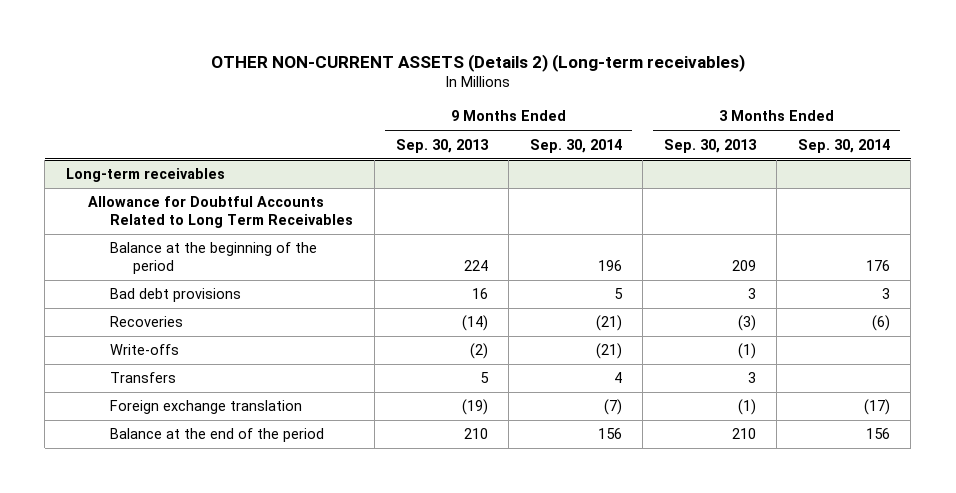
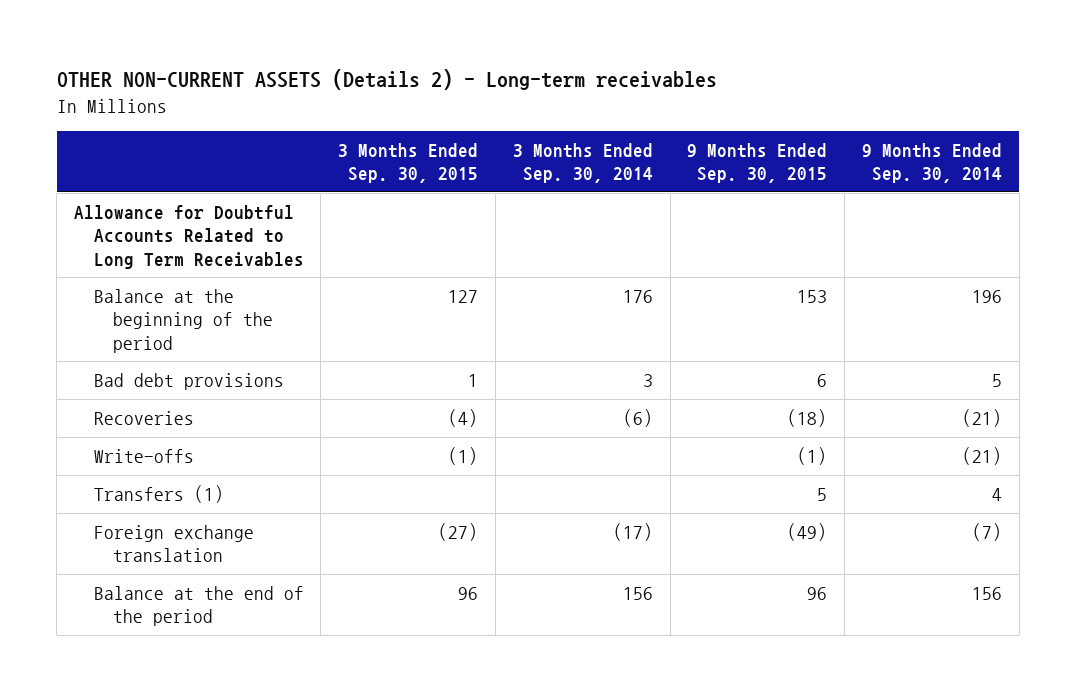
- OTHER NON-CURRENT ASSETS (Details 2) (Long-term receivables)
+ OTHER NON-CURRENT ASSETS (Details 2) - Long-term receivables
- | 9 Months Ended Sep. 30, 2013 | 9 Months Ended Sep. 30, 2014 | 3 Months Ended Sep. 30, 2013 | 3 Months Ended Sep. 30, 2014
+ | 3 Months Ended Sep. 30, 2015 | 3 Months Ended Sep. 30, 2014 | 9 Months Ended Sep. 30, 2015 | 9 Months Ended Sep. 30, 2014
- Long-term receivables
- Transfers | 5 | 4 | 3 |
+ Transfers (1) | | | 5 | 4

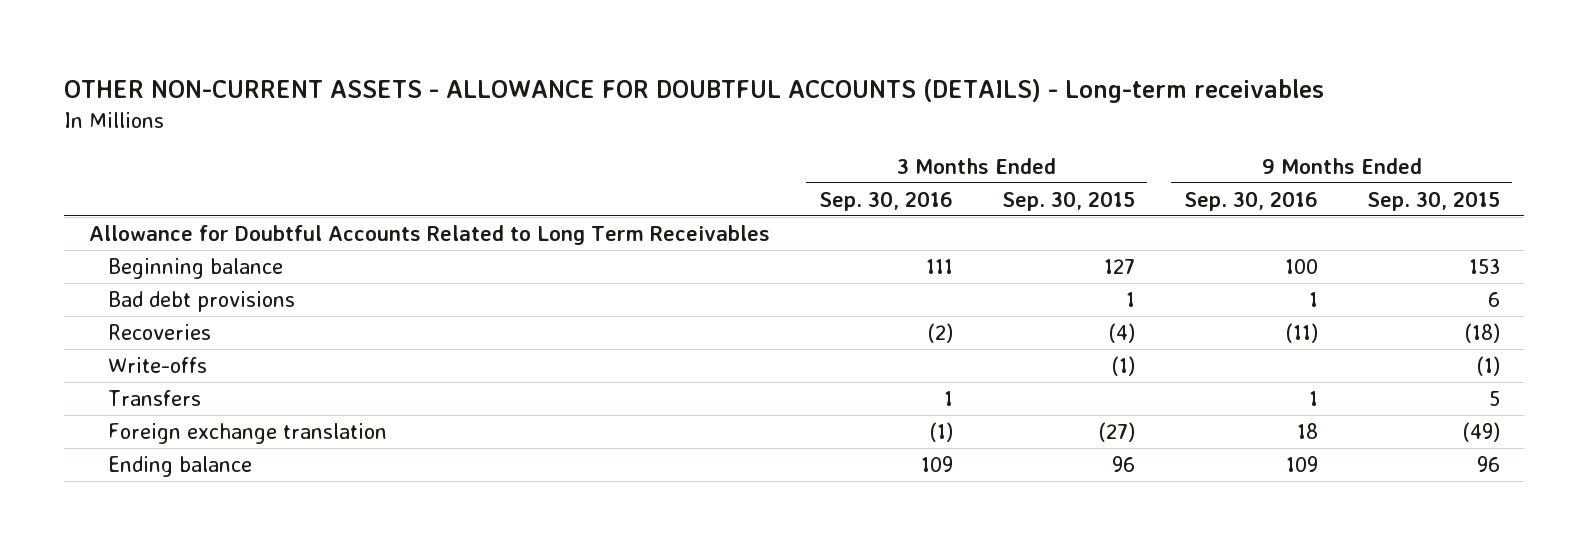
- OTHER NON-CURRENT ASSETS (Details 2) - Long-term receivables
+ OTHER NON-CURRENT ASSETS - ALLOWANCE FOR DOUBTFUL ACCOUNTS (DETAILS) - Long-term receivables
- | 3 Months Ended Sep. 30, 2015 | 3 Months Ended Sep. 30, 2014 | 9 Months Ended Sep. 30, 2015 | 9 Months Ended Sep. 30, 2014
+ | 3 Months Ended Sep. 30, 2016 | 3 Months Ended Sep. 30, 2015 | 9 Months Ended Sep. 30, 2016 | 9 Months Ended Sep. 30, 2015
- Balance at the beginning of the period | 127 | 176 | 153 | 196
+ Beginning balance | 111 | 127 | 100 | 153
- Transfers (1) | | | 5 | 4
+ Transfers | 1 | | 1 | 5
- Balance at the end of the period | 96 | 156 | 96 | 156
+ Ending balance | 109 | 96 | 109 | 96

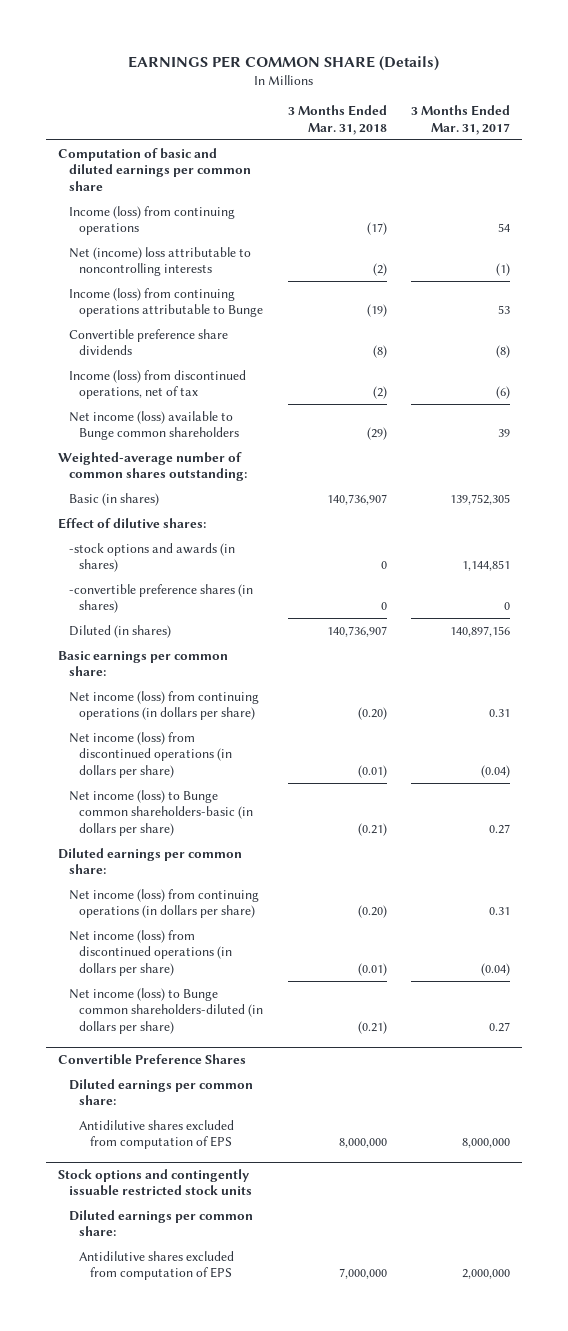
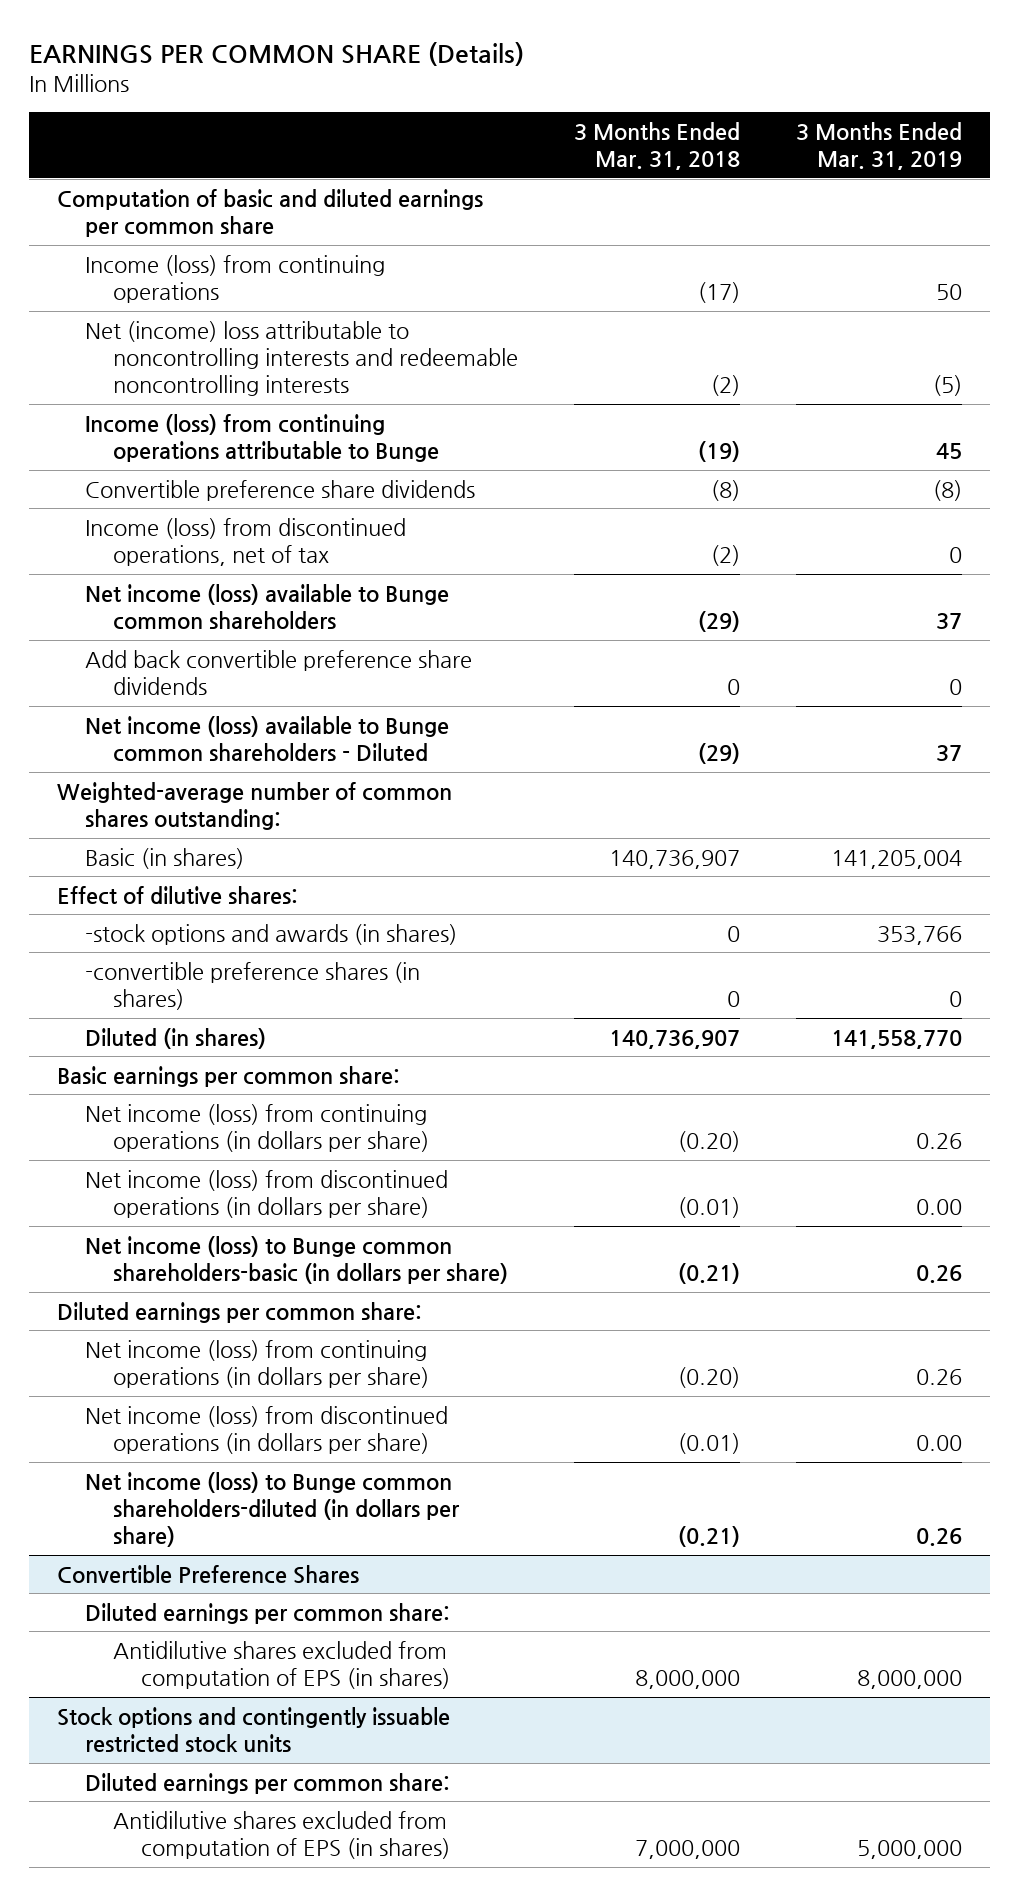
- | 3 Months Ended Mar. 31, 2018 | 3 Months Ended Mar. 31, 2017
+ | 3 Months Ended Mar. 31, 2018 | 3 Months Ended Mar. 31, 2019
- Net (income) loss attributable to noncontrolling interests | (2) | (1)
+ Net (income) loss attributable to noncontrolling interests and redeemable noncontrolling interests | (2) | (5)
+ Add back convertible preference share dividends | 0 | 0
+ Net income (loss) available to Bunge common shareholders - Diluted | (29) | 37
@ Convertible Preference Shares
- Antidilutive shares excluded from computation of EPS | 8,000,000 | 8,000,000
+ Antidilutive shares excluded from computation of EPS (in shares) | 8,000,000 | 8,000,000
@ Stock options and contingently issuable restricted stock units
- Antidilutive shares excluded from computation of EPS | 7,000,000 | 2,000,000
+ Antidilutive shares excluded from computation of EPS (in shares) | 7,000,000 | 5,000,000

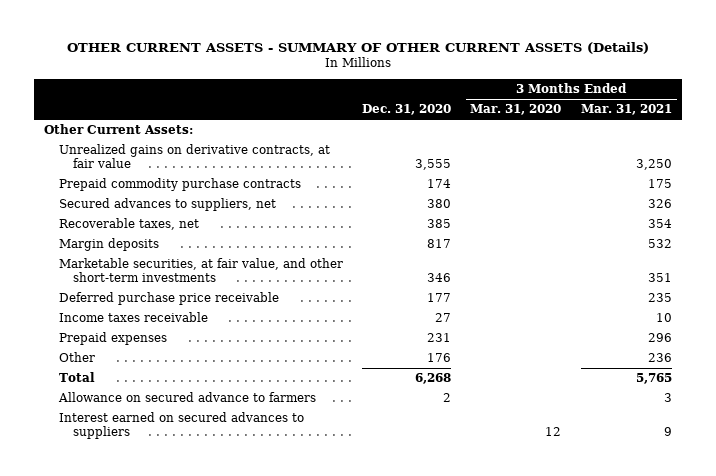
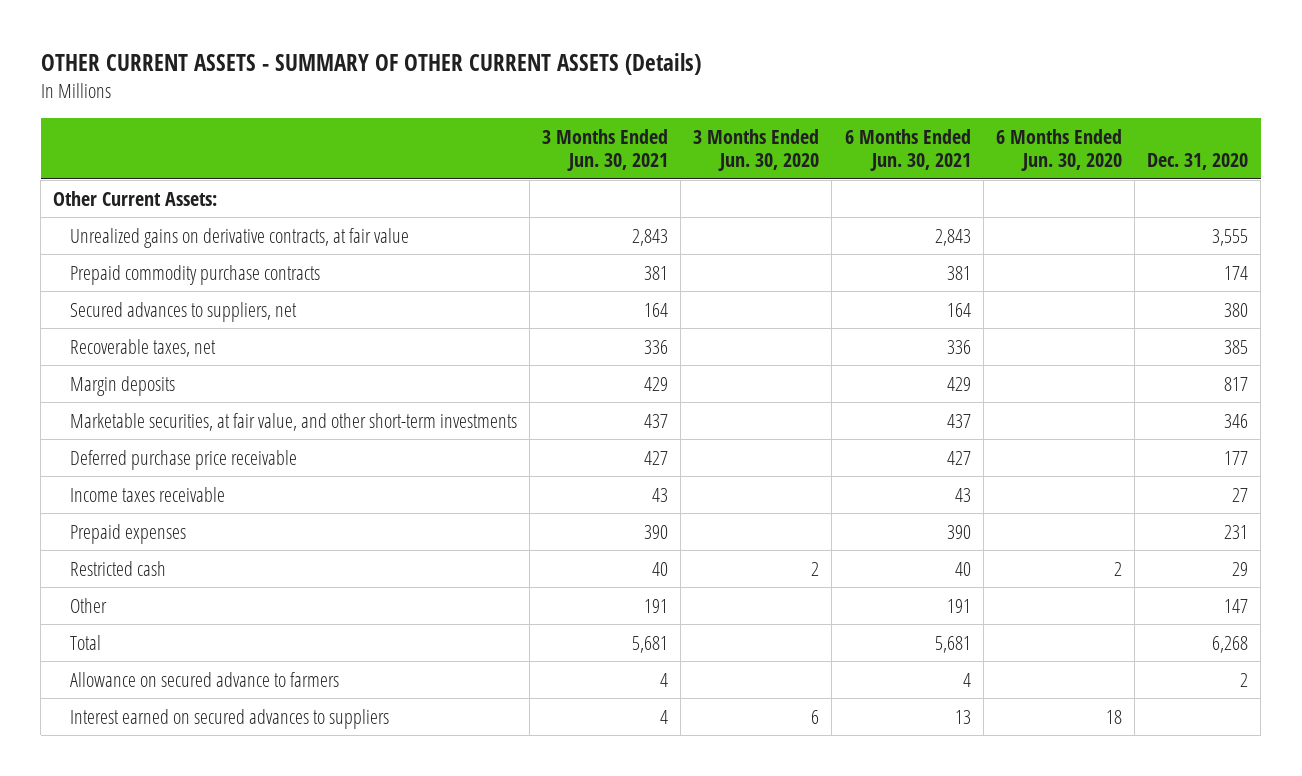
- | Dec. 31, 2020 | 3 Months Ended Mar. 31, 2020 | 3 Months Ended Mar. 31, 2021
+ | 3 Months Ended Jun. 30, 2021 | 3 Months Ended Jun. 30, 2020 | 6 Months Ended Jun. 30, 2021 | 6 Months Ended Jun. 30, 2020 | Dec. 31, 2020
- Other | 176 | | 236
+ Restricted cash | 40 | 2 | 40 | 2 | 29
+ Other | 191 | | 191 | | 147

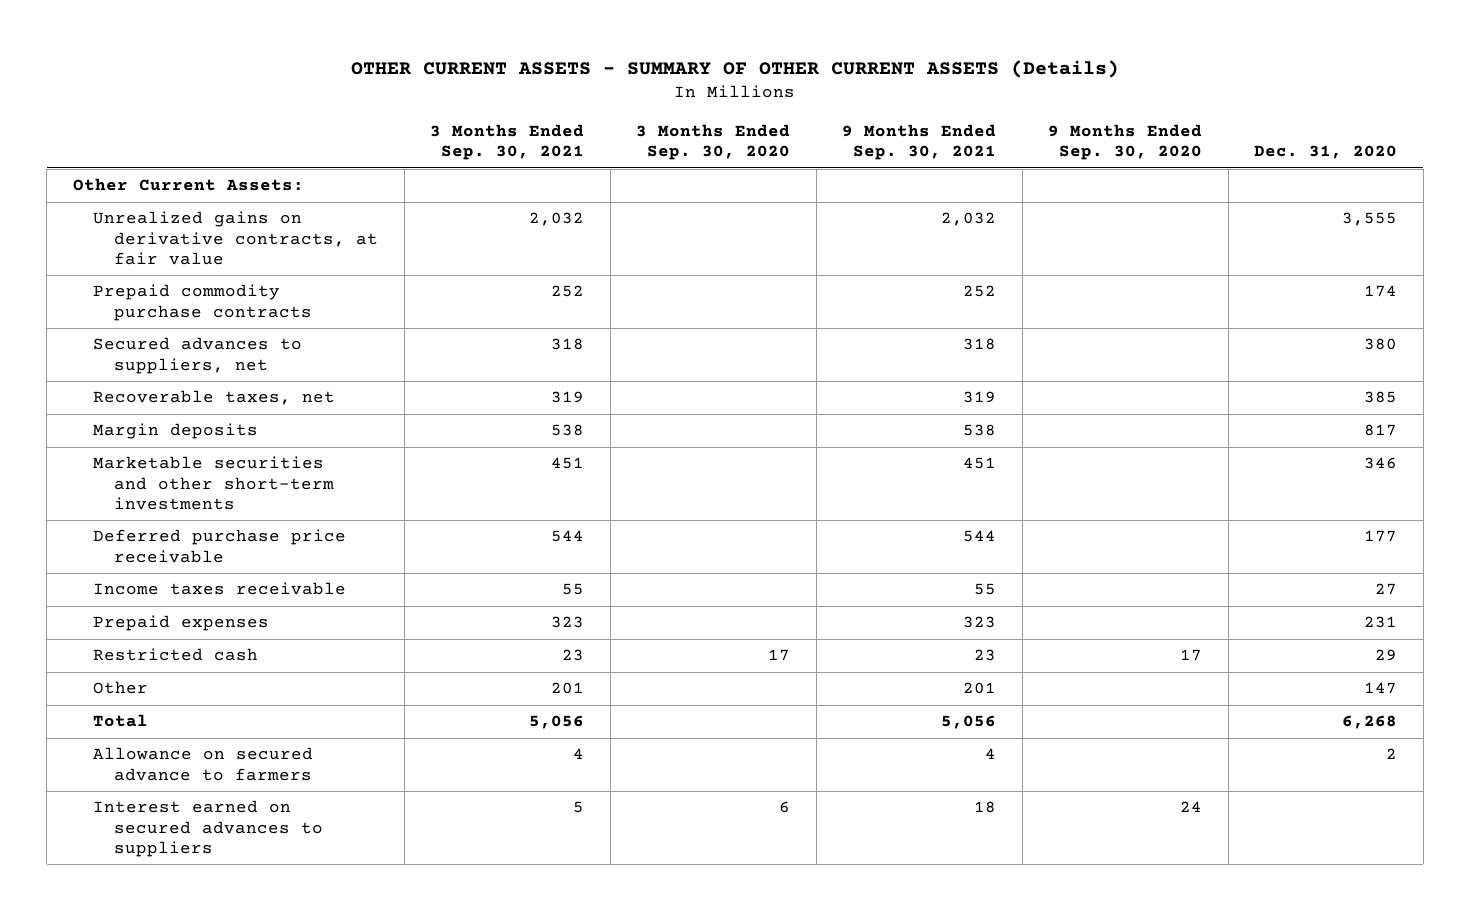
- | 3 Months Ended Jun. 30, 2021 | 3 Months Ended Jun. 30, 2020 | 6 Months Ended Jun. 30, 2021 | 6 Months Ended Jun. 30, 2020 | Dec. 31, 2020
+ | 3 Months Ended Sep. 30, 2021 | 3 Months Ended Sep. 30, 2020 | 9 Months Ended Sep. 30, 2021 | 9 Months Ended Sep. 30, 2020 | Dec. 31, 2020
- Marketable securities, at fair value, and other short-term investments | 437 | | 437 | | 346
+ Marketable securities and other short-term investments | 451 | | 451 | | 346

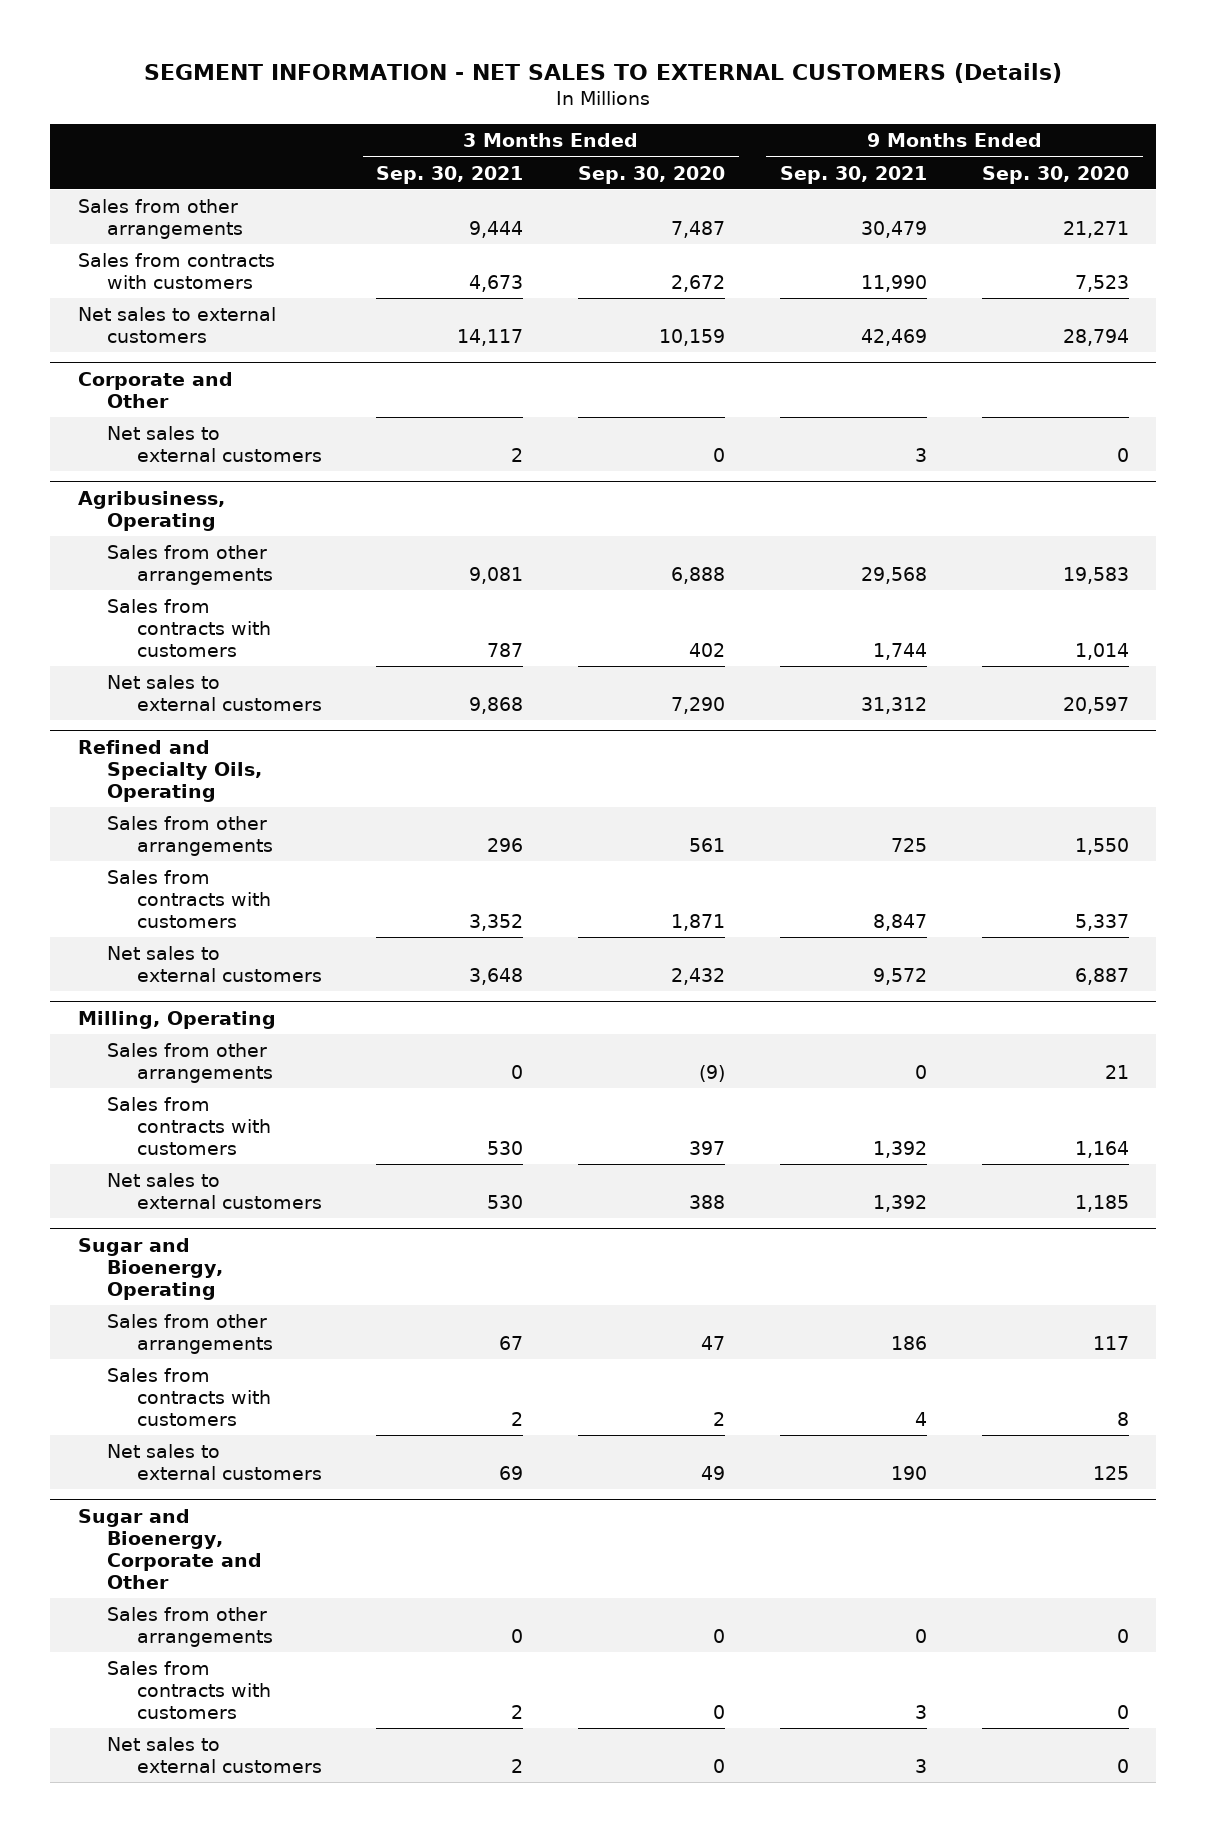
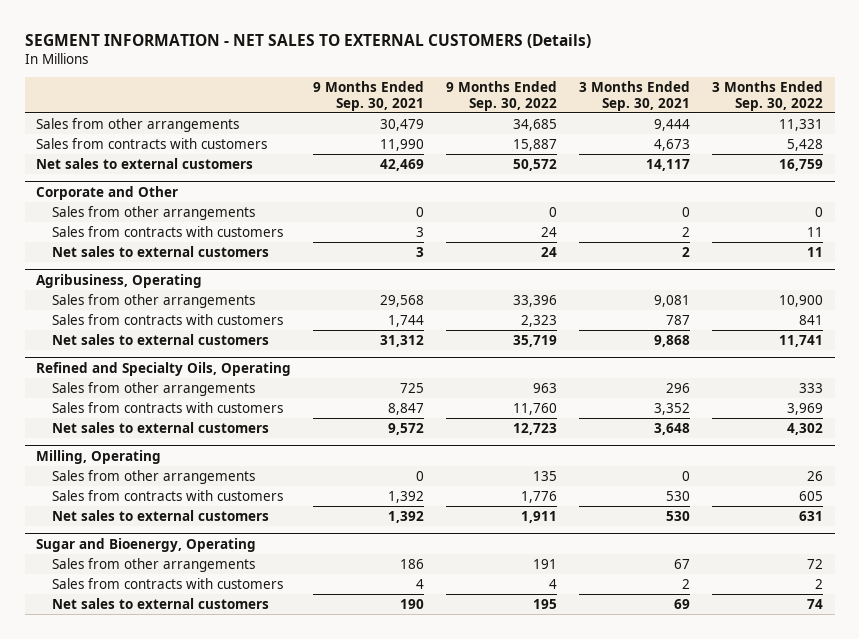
- | 3 Months Ended Sep. 30, 2021 | 3 Months Ended Sep. 30, 2020 | 9 Months Ended Sep. 30, 2021 | 9 Months Ended Sep. 30, 2020
+ | 9 Months Ended Sep. 30, 2021 | 9 Months Ended Sep. 30, 2022 | 3 Months Ended Sep. 30, 2021 | 3 Months Ended Sep. 30, 2022
@ Corporate and Other
+ Sales from other arrangements | 0 | 0 | 0 | 0
+ Sales from contracts with customers | 3 | 24 | 2 | 11
- Sugar and Bioenergy, Corporate and Other
- Sales from other arrangements | 0 | 0 | 0 | 0
- Sales from contracts with customers | 2 | 0 | 3 | 0
- Net sales to external customers | 2 | 0 | 3 | 0

